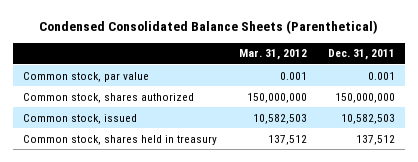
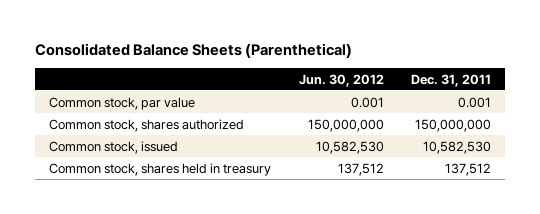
- Condensed Consolidated Balance Sheets (Parenthetical)
+ Consolidated Balance Sheets (Parenthetical)
- | Mar. 31, 2012 | Dec. 31, 2011
+ | Jun. 30, 2012 | Dec. 31, 2011
- Common stock, issued | 10,582,503 | 10,582,503
+ Common stock, issued | 10,582,530 | 10,582,530

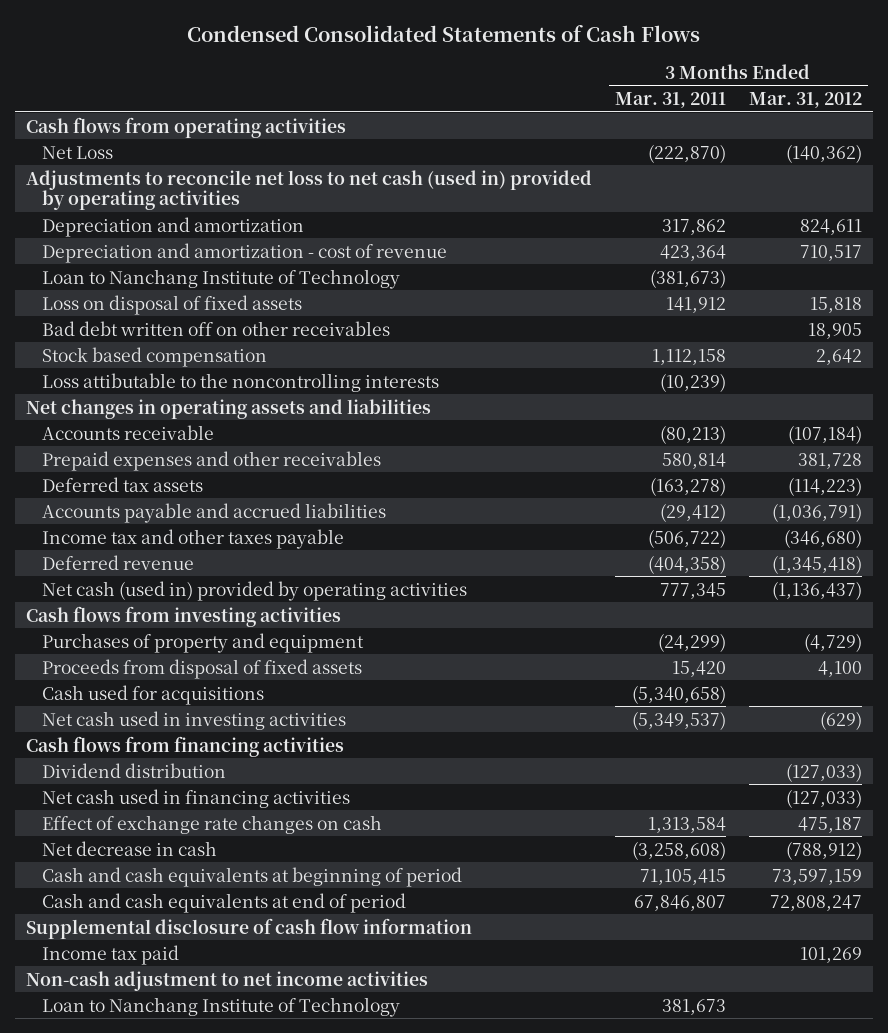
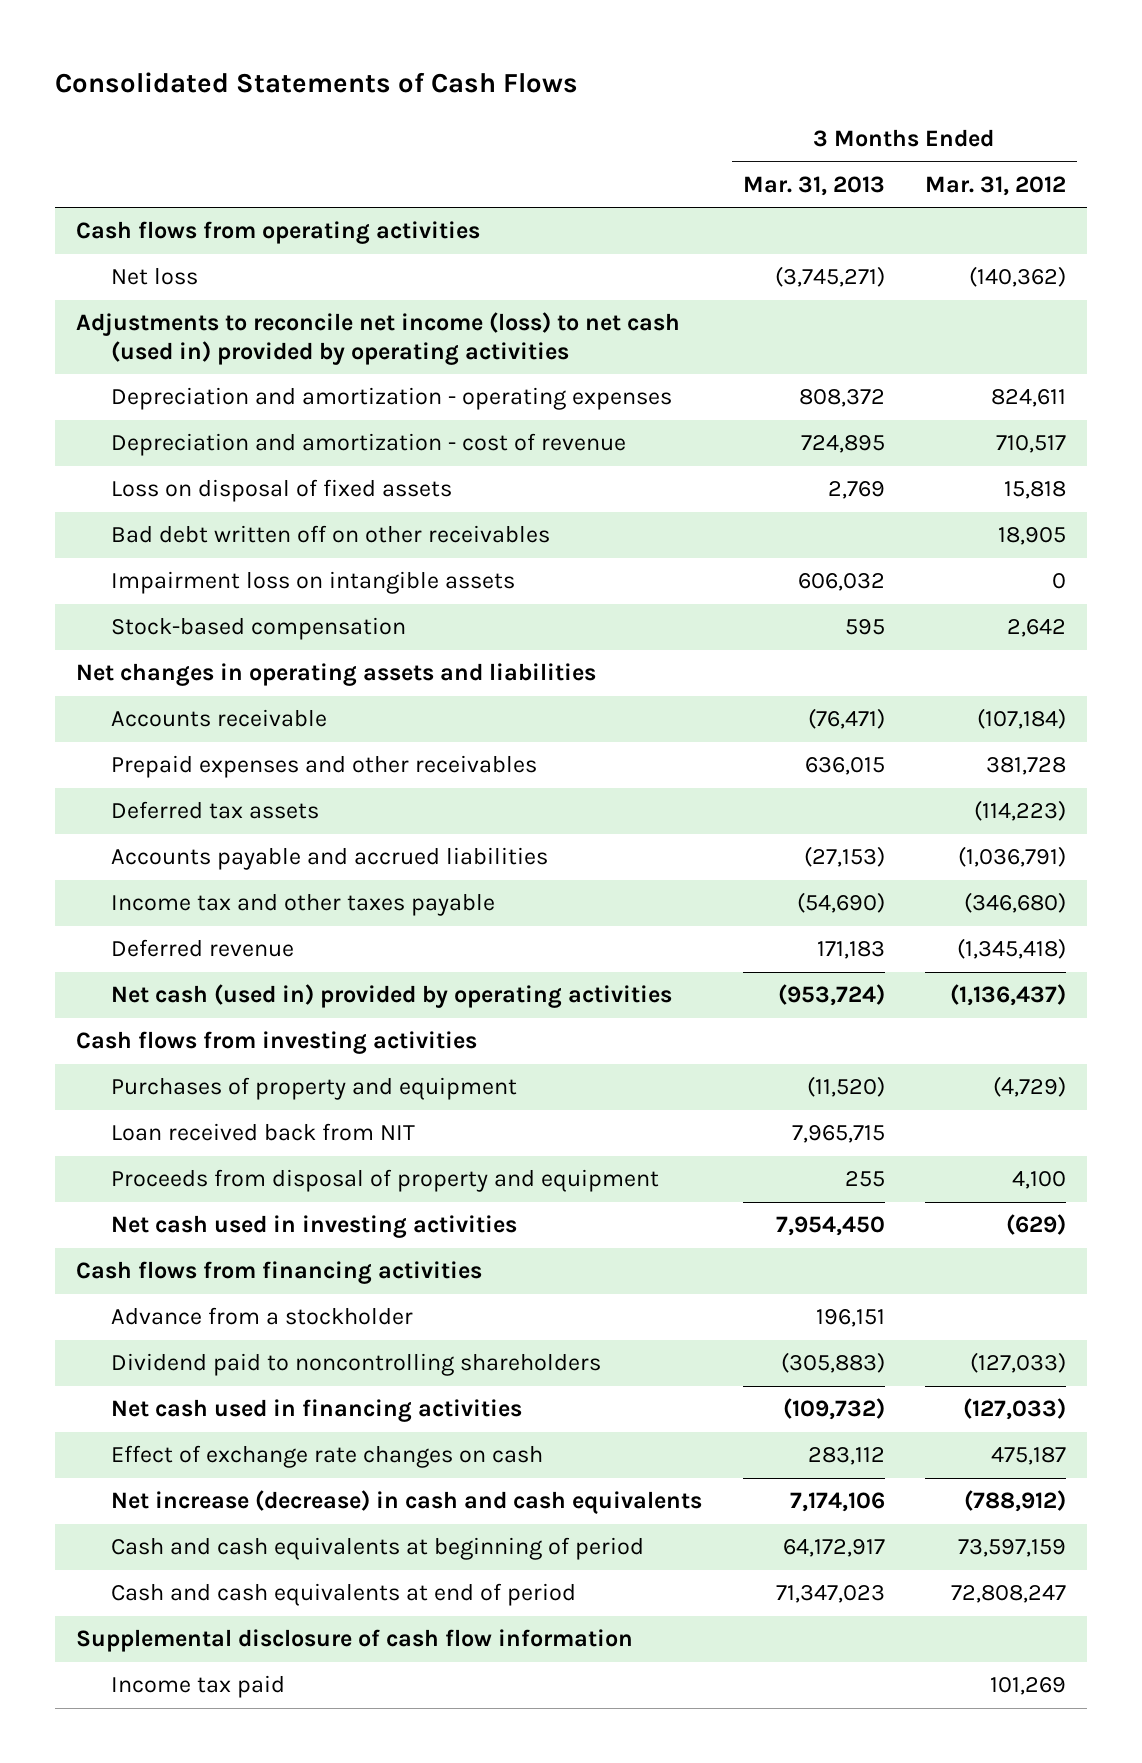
- Condensed Consolidated Statements of Cash Flows
+ Consolidated Statements of Cash Flows
- | 3 Months Ended Mar. 31, 2011 | 3 Months Ended Mar. 31, 2012
+ | 3 Months Ended Mar. 31, 2013 | 3 Months Ended Mar. 31, 2012
- Net Loss | (222,870) | (140,362)
- Adjustments to reconcile net loss to net cash (used in) provided by operating activities
- Depreciation and amortization | 317,862 | 824,611
+ Net loss | (3,745,271) | (140,362)
+ Adjustments to reconcile net income (loss) to net cash (used in) provided by operating activities
+ Depreciation and amortization - operating expenses | 808,372 | 824,611
- Loan to Nanchang Institute of Technology | (381,673) |
- Stock based compensation | 1,112,158 | 2,642
- Loss attibutable to the noncontrolling interests | (10,239) |
+ Impairment loss on intangible assets | 606,032 | 0
+ Stock-based compensation | 595 | 2,642
- Proceeds from disposal of fixed assets | 15,420 | 4,100
- Cash used for acquisitions | (5,340,658) |
+ Loan received back from NIT | 7,965,715 |
+ Proceeds from disposal of property and equipment | 255 | 4,100
- Dividend distribution | | (127,033)
+ Advance from a stockholder | 196,151 |
+ Dividend paid to noncontrolling shareholders | (305,883) | (127,033)
- Net decrease in cash | (3,258,608) | (788,912)
+ Net increase (decrease) in cash and cash equivalents | 7,174,106 | (788,912)
- Non-cash adjustment to net income activities
- Loan to Nanchang Institute of Technology | 381,673 |

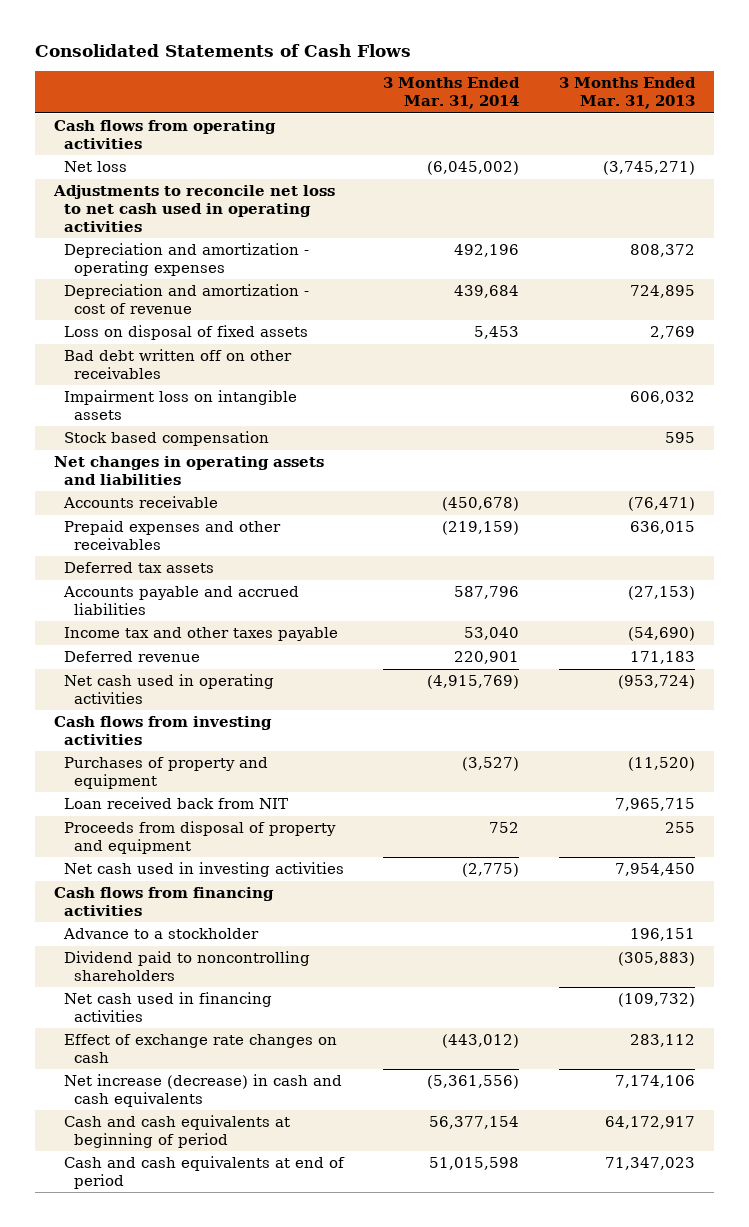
- | 3 Months Ended Mar. 31, 2013 | 3 Months Ended Mar. 31, 2012
+ | 3 Months Ended Mar. 31, 2014 | 3 Months Ended Mar. 31, 2013
- Adjustments to reconcile net income (loss) to net cash (used in) provided by operating activities
+ Adjustments to reconcile net loss to net cash used in operating activities
- Stock-based compensation | 595 | 2,642
+ Stock based compensation | | 595
- Net cash (used in) provided by operating activities | (953,724) | (1,136,437)
+ Net cash used in operating activities | (4,915,769) | (953,724)
- Advance from a stockholder | 196,151 |
+ Advance to a stockholder | | 196,151
- Supplemental disclosure of cash flow information
- Income tax paid | | 101,269

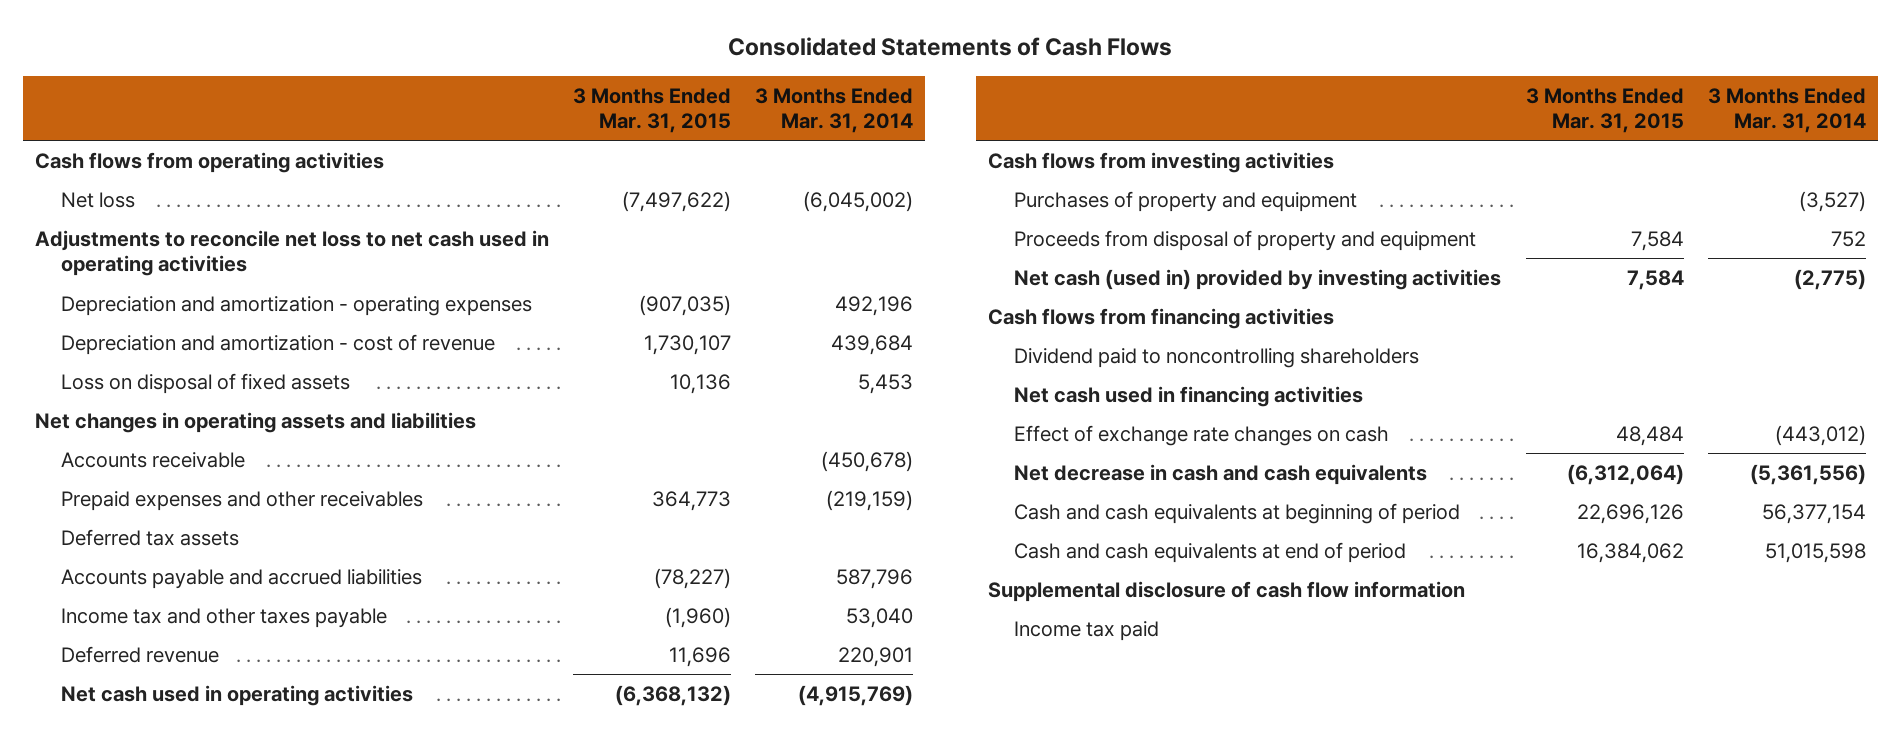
- | 3 Months Ended Mar. 31, 2014 | 3 Months Ended Mar. 31, 2013
+ | 3 Months Ended Mar. 31, 2015 | 3 Months Ended Mar. 31, 2014
- Bad debt written off on other receivables
- Impairment loss on intangible assets | | 606,032
- Stock based compensation | | 595
- Loan received back from NIT | | 7,965,715
- Net cash used in investing activities | (2,775) | 7,954,450
+ Net cash (used in) provided by investing activities | 7,584 | (2,775)
- Advance to a stockholder | | 196,151
- Net increase (decrease) in cash and cash equivalents | (5,361,556) | 7,174,106
+ Net decrease in cash and cash equivalents | (6,312,064) | (5,361,556)
+ Supplemental disclosure of cash flow information
+ Income tax paid

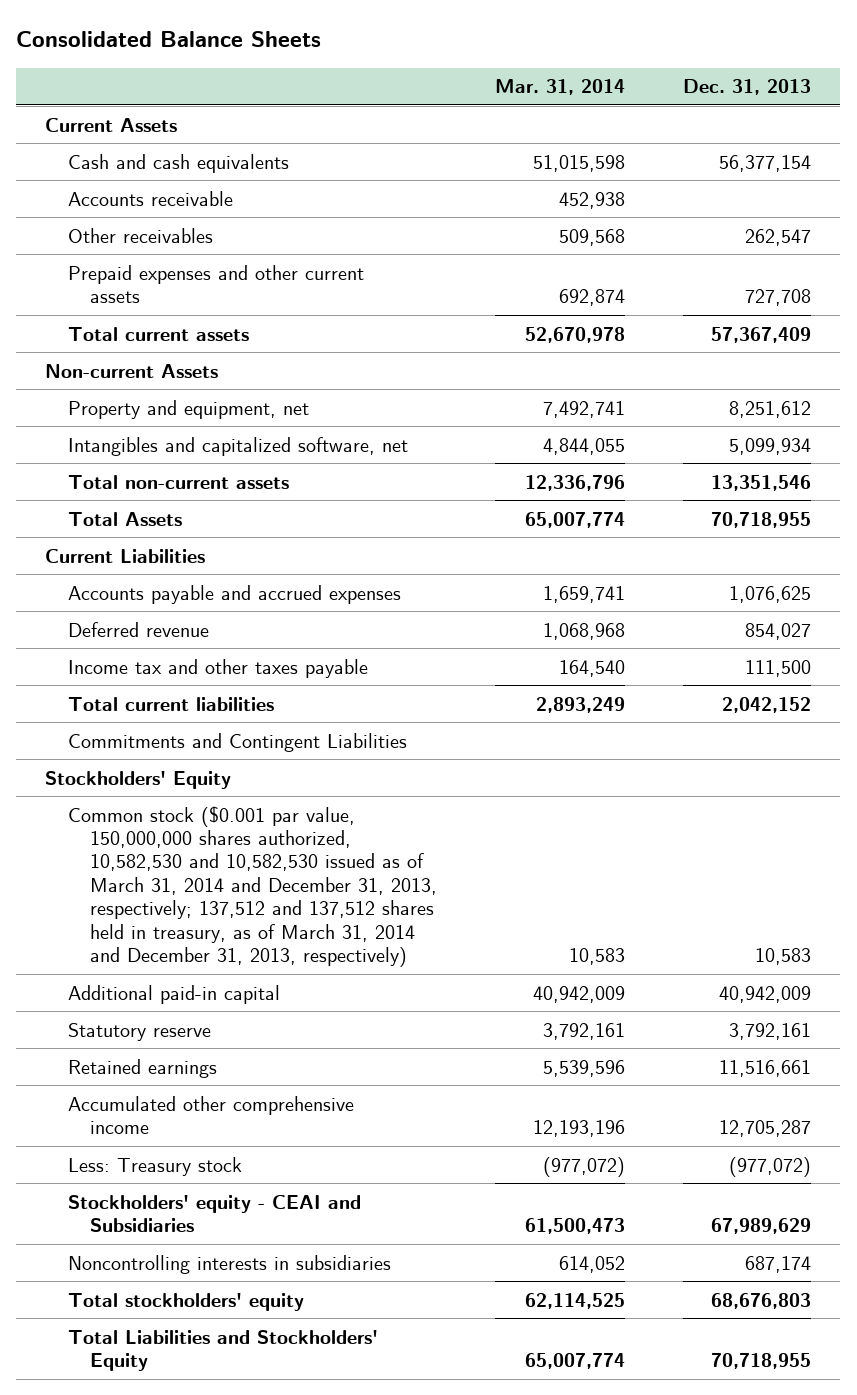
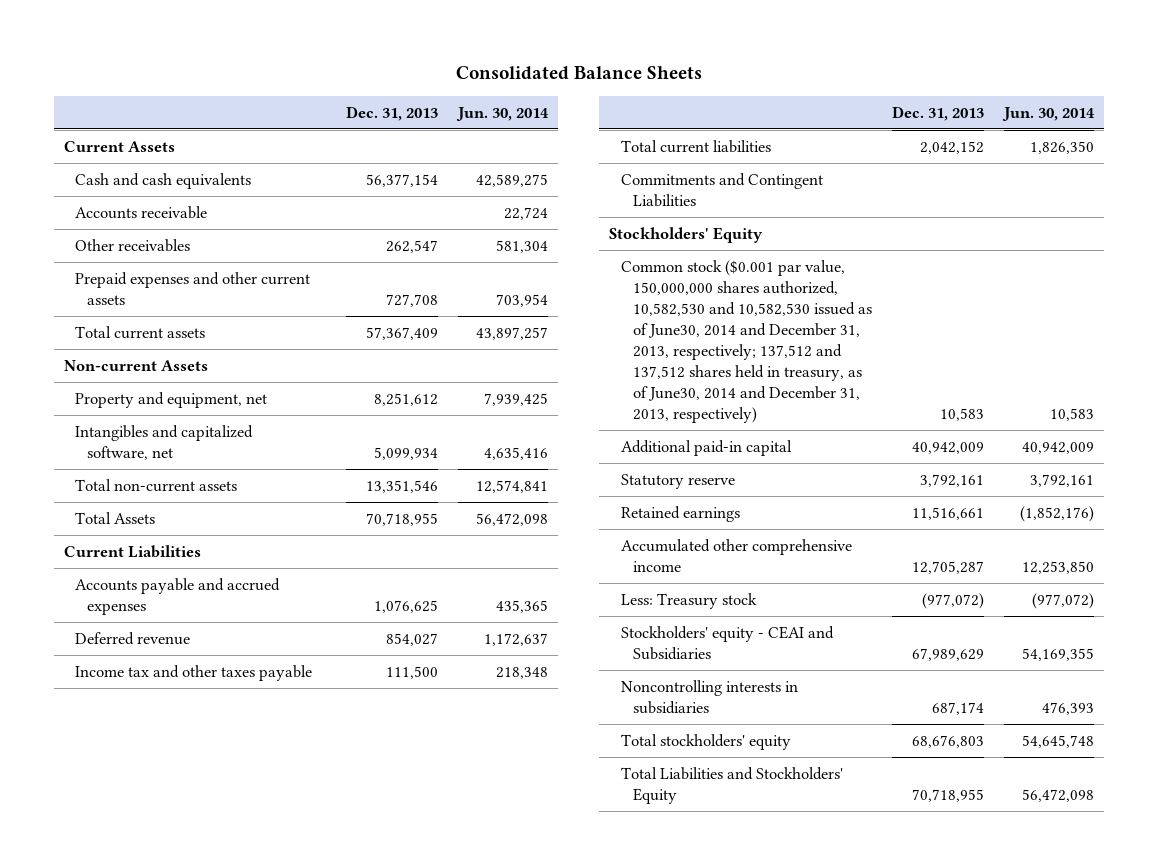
- | Mar. 31, 2014 | Dec. 31, 2013
+ | Dec. 31, 2013 | Jun. 30, 2014
- Common stock ($0.001 par value, 150,000,000 shares authorized, 10,582,530 and 10,582,530 issued as of March 31, 2014 and December 31, 2013, respectively; 137,512 and 137,512 shares held in treasury, as of March 31, 2014 and December 31, 2013, respectively) | 10,583 | 10,583
+ Common stock ($0.001 par value, 150,000,000 shares authorized, 10,582,530 and 10,582,530 issued as of June30, 2014 and December 31, 2013, respectively; 137,512 and 137,512 shares held in treasury, as of June30, 2014 and December 31, 2013, respectively) | 10,583 | 10,583

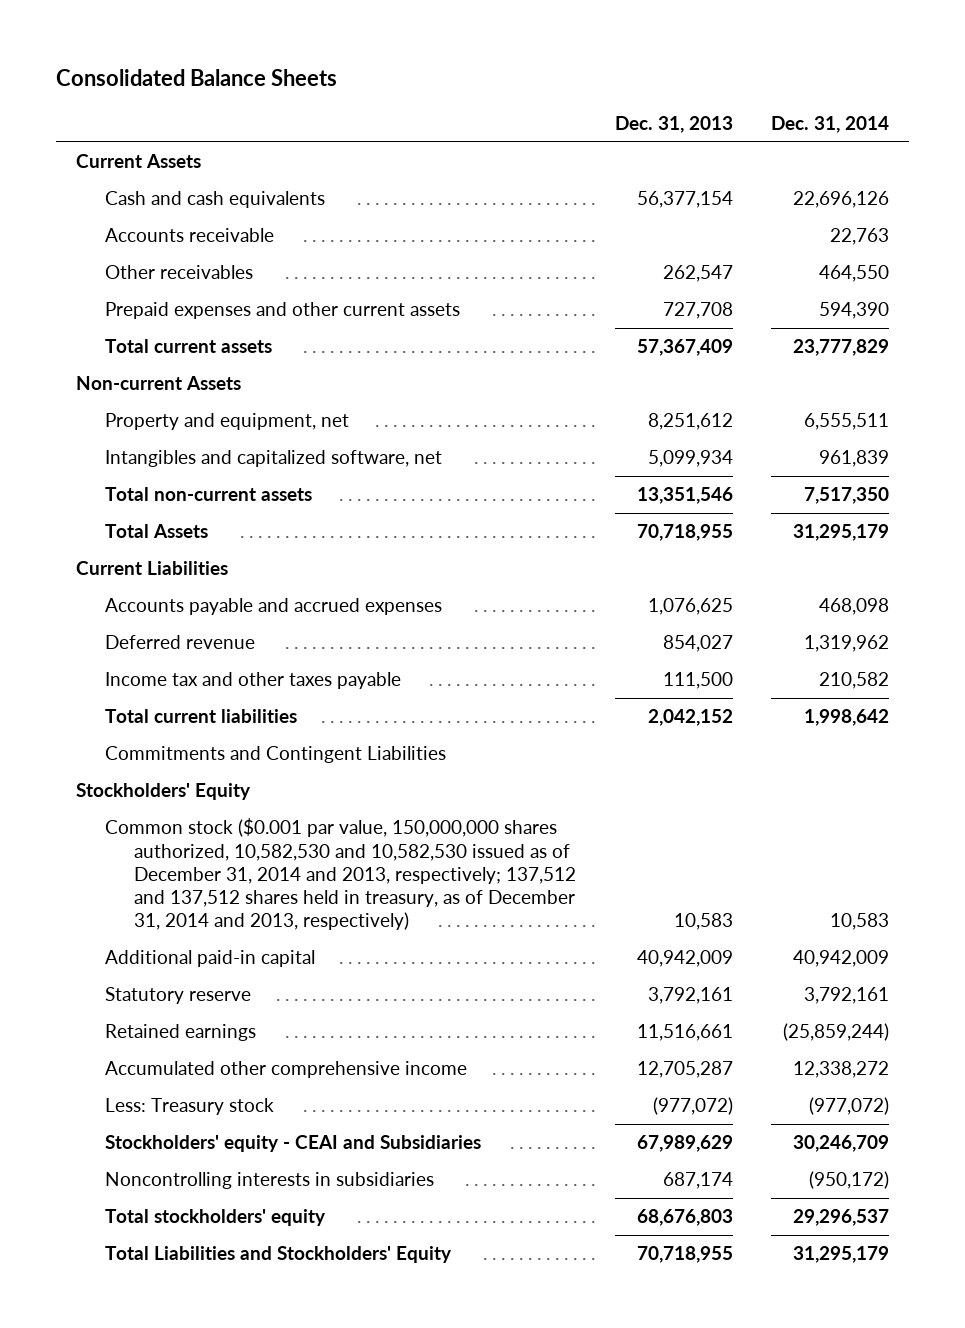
- | Dec. 31, 2013 | Jun. 30, 2014
+ | Dec. 31, 2013 | Dec. 31, 2014
- Common stock ($0.001 par value, 150,000,000 shares authorized, 10,582,530 and 10,582,530 issued as of June30, 2014 and December 31, 2013, respectively; 137,512 and 137,512 shares held in treasury, as of June30, 2014 and December 31, 2013, respectively) | 10,583 | 10,583
+ Common stock ($0.001 par value, 150,000,000 shares authorized, 10,582,530 and 10,582,530 issued as of December 31, 2014 and 2013, respectively; 137,512 and 137,512 shares held in treasury, as of December 31, 2014 and 2013, respectively) | 10,583 | 10,583

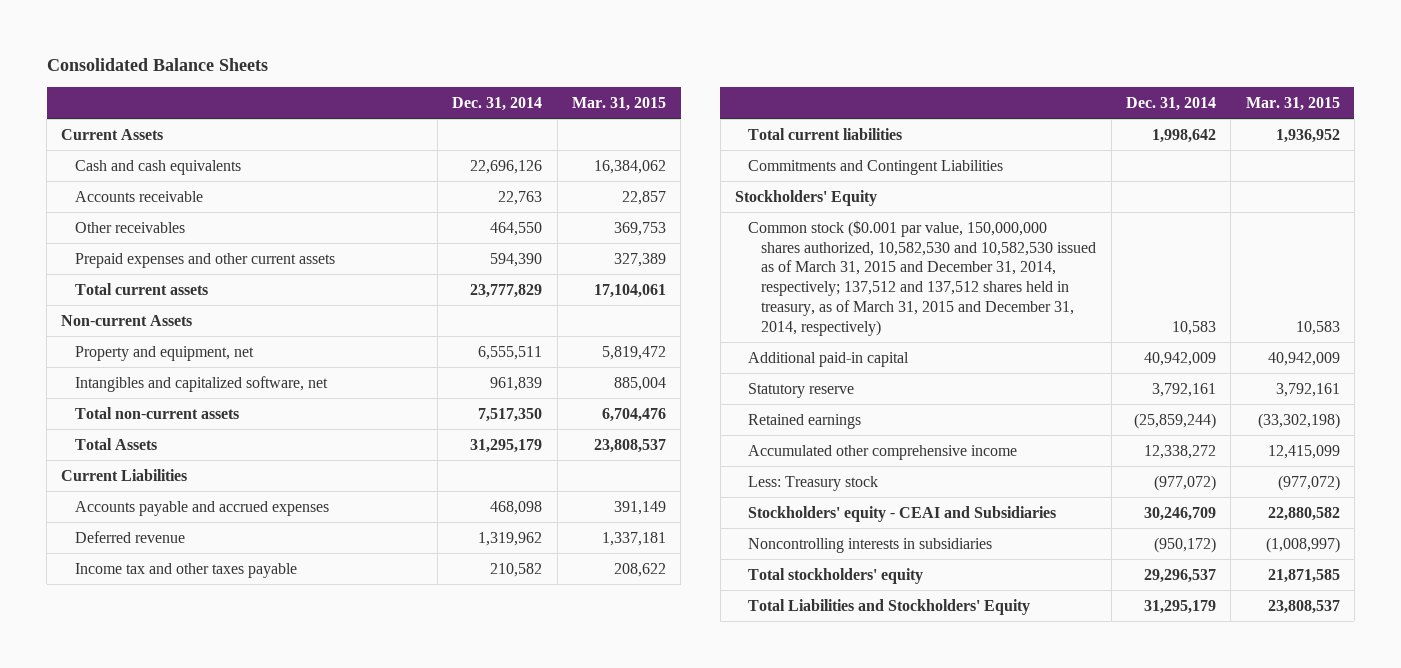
- | Dec. 31, 2013 | Dec. 31, 2014
+ | Dec. 31, 2014 | Mar. 31, 2015
- Common stock ($0.001 par value, 150,000,000 shares authorized, 10,582,530 and 10,582,530 issued as of December 31, 2014 and 2013, respectively; 137,512 and 137,512 shares held in treasury, as of December 31, 2014 and 2013, respectively) | 10,583 | 10,583
+ Common stock ($0.001 par value, 150,000,000 shares authorized, 10,582,530 and 10,582,530 issued as of March 31, 2015 and December 31, 2014, respectively; 137,512 and 137,512 shares held in treasury, as of March 31, 2015 and December 31, 2014, respectively) | 10,583 | 10,583

